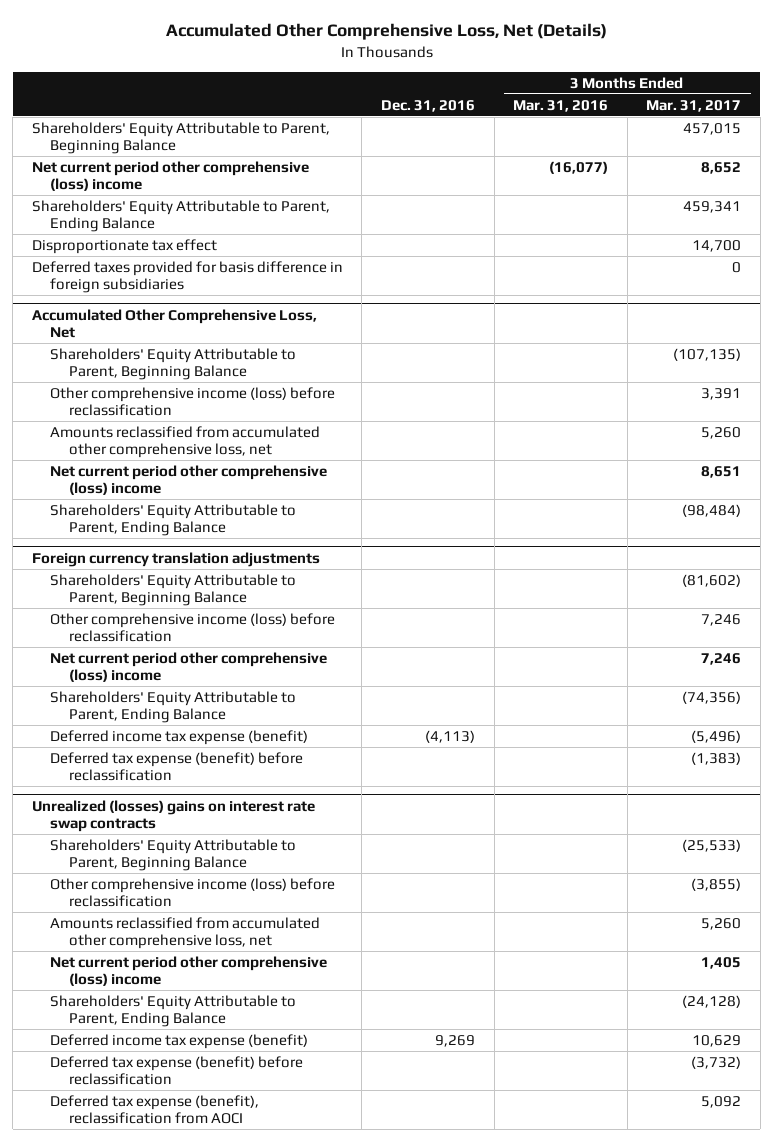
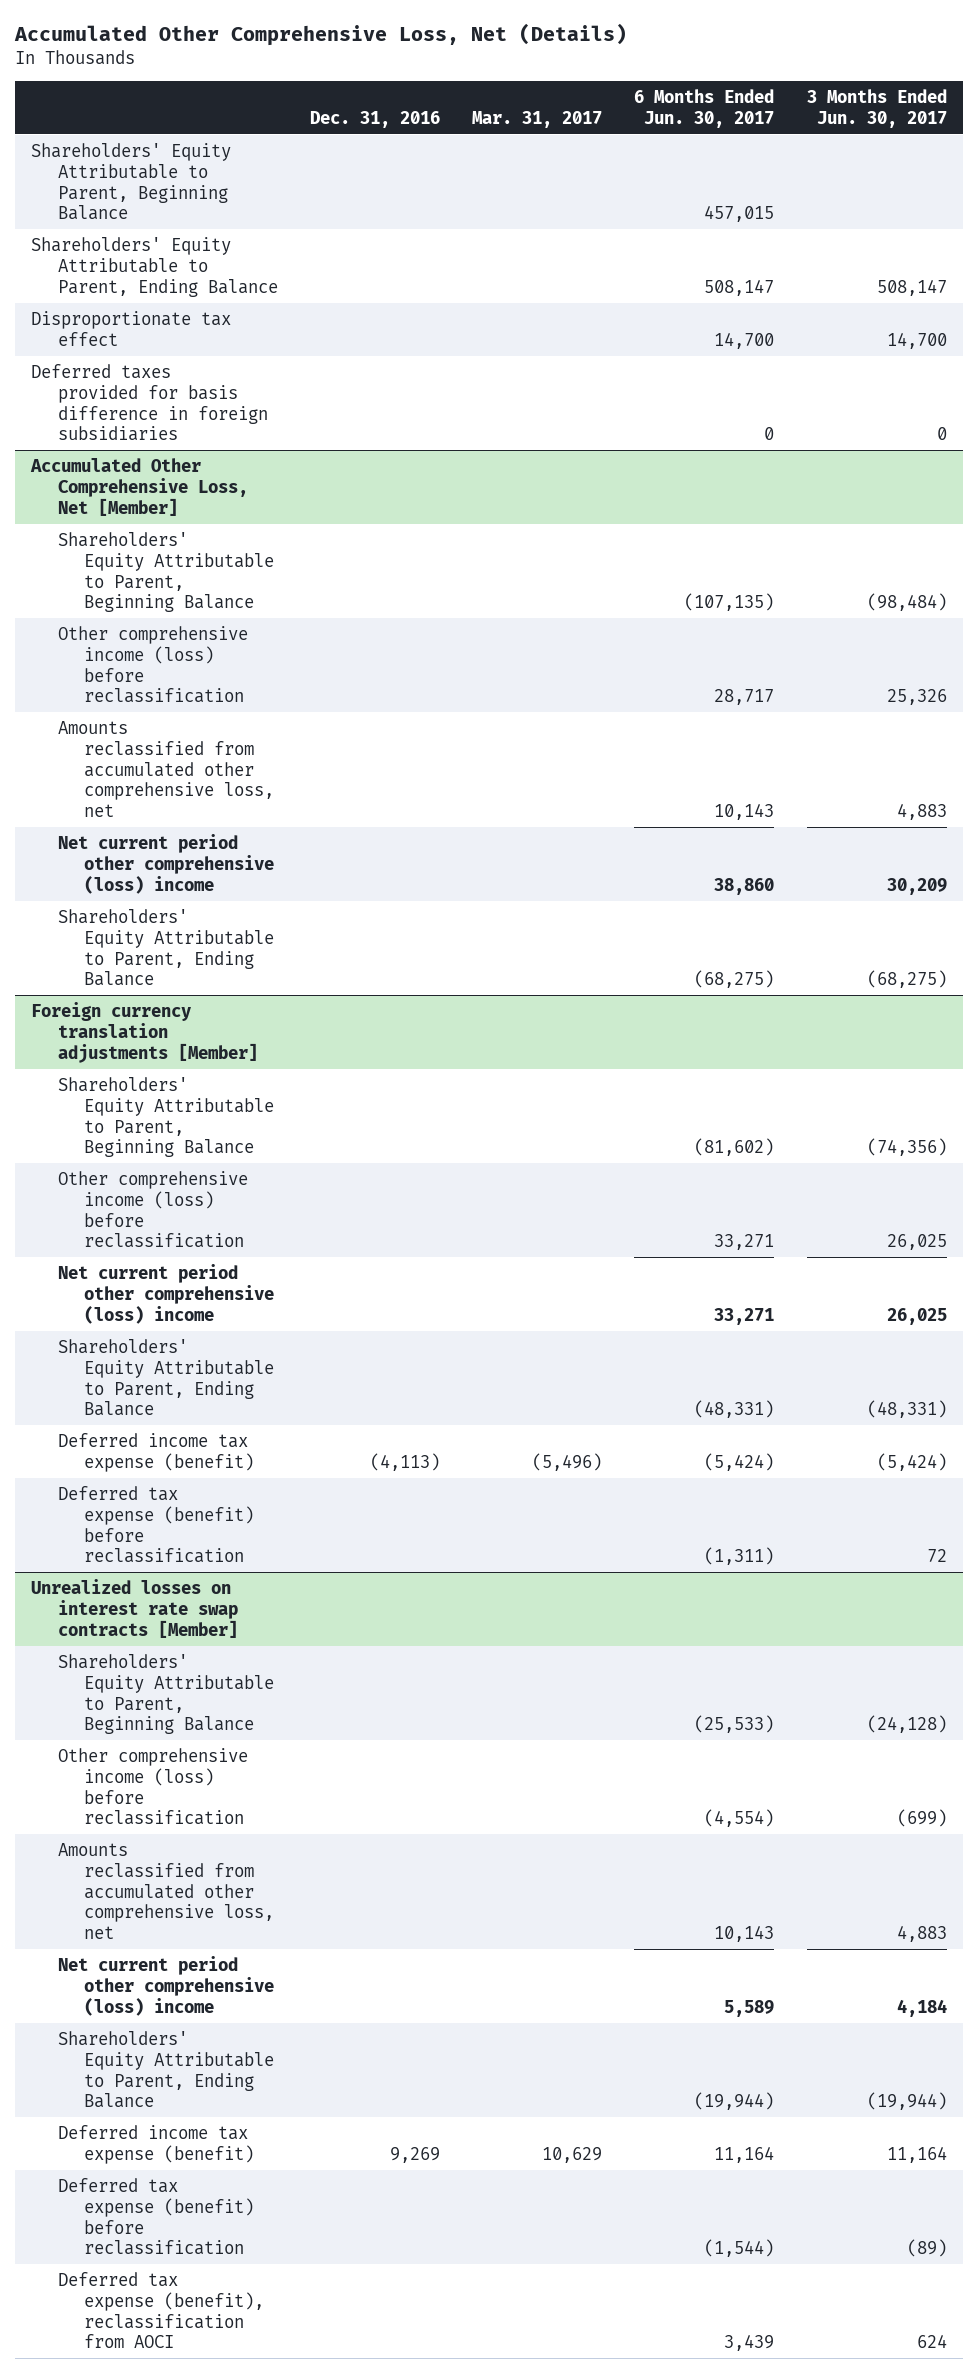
- | Dec. 31, 2016 | 3 Months Ended Mar. 31, 2016 | 3 Months Ended Mar. 31, 2017
+ | Dec. 31, 2016 | Mar. 31, 2017 | 6 Months Ended Jun. 30, 2017 | 3 Months Ended Jun. 30, 2017
- Net current period other comprehensive (loss) income | | (16,077) | 8,652
- Accumulated Other Comprehensive Loss, Net
+ Accumulated Other Comprehensive Loss, Net [Member]
- Foreign currency translation adjustments
+ Foreign currency translation adjustments [Member]
- Unrealized (losses) gains on interest rate swap contracts
+ Unrealized losses on interest rate swap contracts [Member]

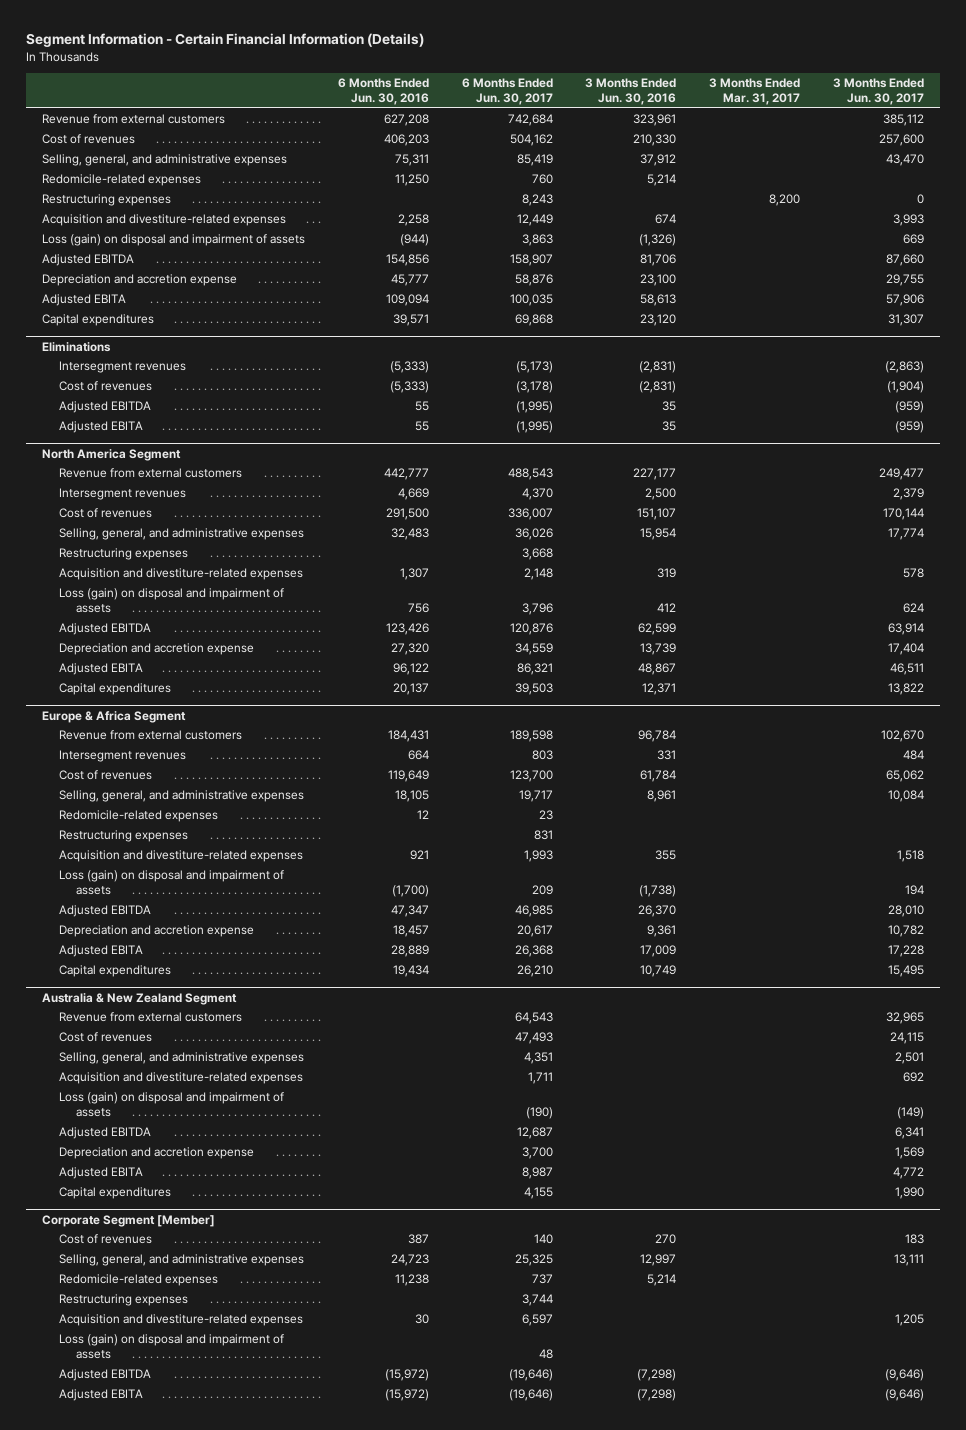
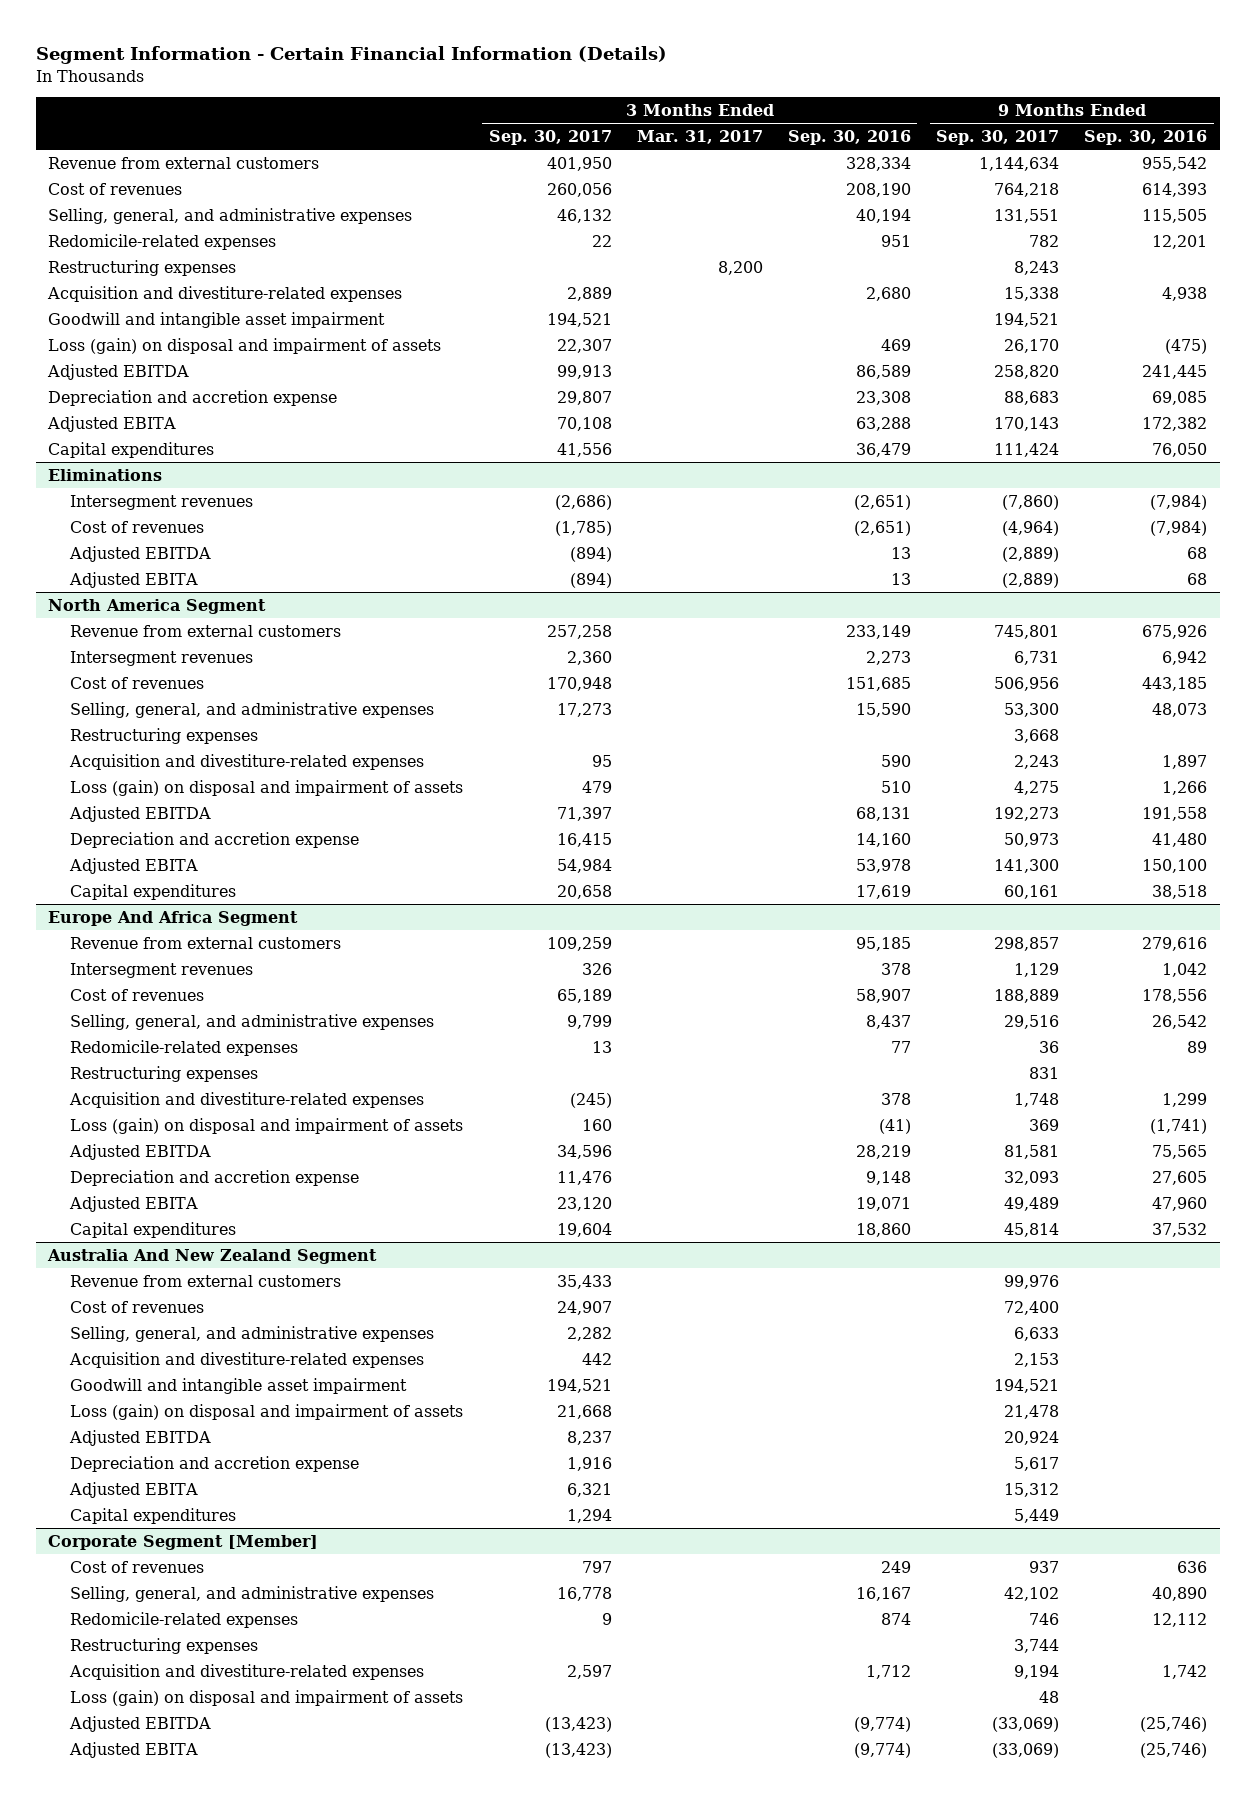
- | 6 Months Ended Jun. 30, 2016 | 6 Months Ended Jun. 30, 2017 | 3 Months Ended Jun. 30, 2016 | 3 Months Ended Mar. 31, 2017 | 3 Months Ended Jun. 30, 2017
+ | 3 Months Ended Sep. 30, 2017 | 3 Months Ended Mar. 31, 2017 | 3 Months Ended Sep. 30, 2016 | 9 Months Ended Sep. 30, 2017 | 9 Months Ended Sep. 30, 2016
+ Goodwill and intangible asset impairment | 194,521 | | | 194,521 |
- Europe & Africa Segment
+ Europe And Africa Segment
- Australia & New Zealand Segment
+ Australia And New Zealand Segment
+ Goodwill and intangible asset impairment | 194,521 | | | 194,521 |

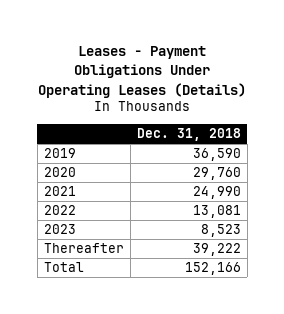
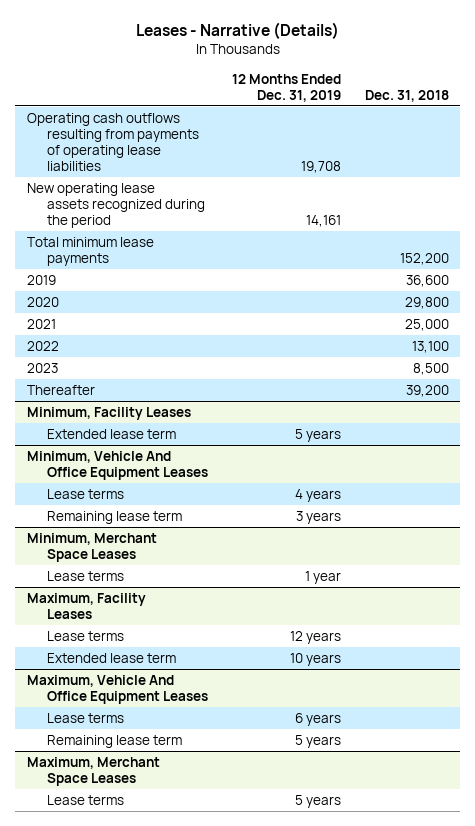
- Leases - Payment Obligations Under Operating Leases (Details)
+ Leases - Narrative (Details)
- | Dec. 31, 2018
+ | 12 Months Ended Dec. 31, 2019 | Dec. 31, 2018
- 2019 | 36,590
- 2020 | 29,760
- 2021 | 24,990
- 2022 | 13,081
- 2023 | 8,523
- Thereafter | 39,222
- Total | 152,166
+ Operating cash outflows resulting from payments of operating lease liabilities | 19,708 |
+ New operating lease assets recognized during the period | 14,161 |
+ Total minimum lease payments | | 152,200
+ 2019 | | 36,600
+ 2020 | | 29,800
+ 2021 | | 25,000
+ 2022 | | 13,100
+ 2023 | | 8,500
+ Thereafter | | 39,200
+ Minimum, Facility Leases
+ Extended lease term | 5 years |
+ Minimum, Vehicle And Office Equipment Leases
+ Lease terms | 4 years |
+ Remaining lease term | 3 years |
+ Minimum, Merchant Space Leases
+ Lease terms | 1 year |
+ Maximum, Facility Leases
+ Lease terms | 12 years |
+ Extended lease term | 10 years |
+ Maximum, Vehicle And Office Equipment Leases
+ Lease terms | 6 years |
+ Remaining lease term | 5 years |
+ Maximum, Merchant Space Leases
+ Lease terms | 5 years |

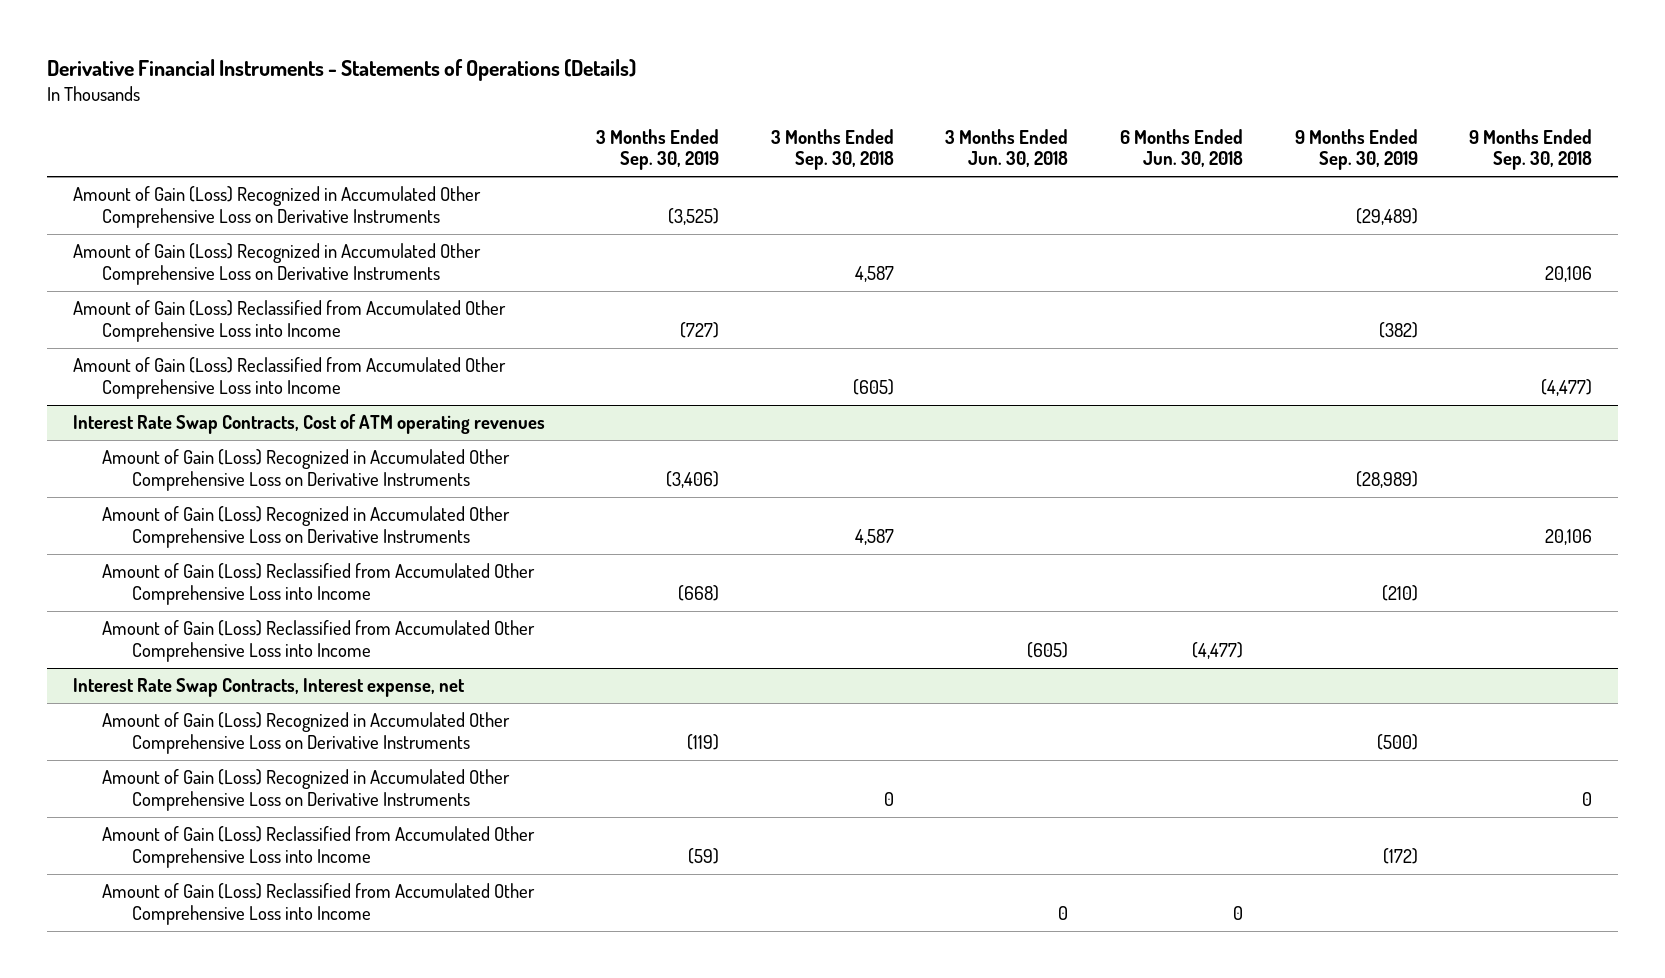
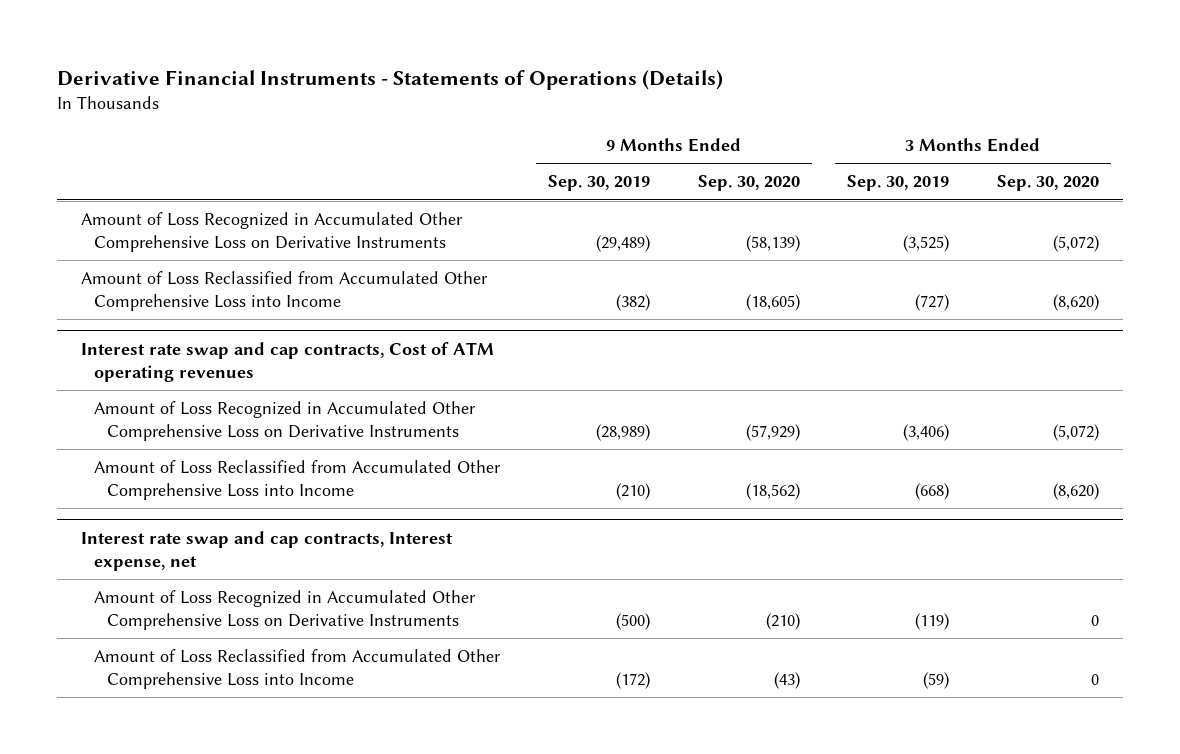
- | 3 Months Ended Sep. 30, 2019 | 3 Months Ended Sep. 30, 2018 | 3 Months Ended Jun. 30, 2018 | 6 Months Ended Jun. 30, 2018 | 9 Months Ended Sep. 30, 2019 | 9 Months Ended Sep. 30, 2018
+ | 9 Months Ended Sep. 30, 2019 | 9 Months Ended Sep. 30, 2020 | 3 Months Ended Sep. 30, 2019 | 3 Months Ended Sep. 30, 2020
- Amount of Gain (Loss) Recognized in Accumulated Other Comprehensive Loss on Derivative Instruments | (3,525) | | | | (29,489) |
- Amount of Gain (Loss) Recognized in Accumulated Other Comprehensive Loss on Derivative Instruments | | 4,587 | | | | 20,106
- Amount of Gain (Loss) Reclassified from Accumulated Other Comprehensive Loss into Income | (727) | | | | (382) |
- Amount of Gain (Loss) Reclassified from Accumulated Other Comprehensive Loss into Income | | (605) | | | | (4,477)
- Interest Rate Swap Contracts, Cost of ATM operating revenues
- Amount of Gain (Loss) Recognized in Accumulated Other Comprehensive Loss on Derivative Instruments | (3,406) | | | | (28,989) |
- Amount of Gain (Loss) Recognized in Accumulated Other Comprehensive Loss on Derivative Instruments | | 4,587 | | | | 20,106
- Amount of Gain (Loss) Reclassified from Accumulated Other Comprehensive Loss into Income | (668) | | | | (210) |
- Amount of Gain (Loss) Reclassified from Accumulated Other Comprehensive Loss into Income | | | (605) | (4,477) | |
- Interest Rate Swap Contracts, Interest expense, net
- Amount of Gain (Loss) Recognized in Accumulated Other Comprehensive Loss on Derivative Instruments | (119) | | | | (500) |
- Amount of Gain (Loss) Recognized in Accumulated Other Comprehensive Loss on Derivative Instruments | | 0 | | | | 0
- Amount of Gain (Loss) Reclassified from Accumulated Other Comprehensive Loss into Income | (59) | | | | (172) |
- Amount of Gain (Loss) Reclassified from Accumulated Other Comprehensive Loss into Income | | | 0 | 0 | |
+ Amount of Loss Recognized in Accumulated Other Comprehensive Loss on Derivative Instruments | (29,489) | (58,139) | (3,525) | (5,072)
+ Amount of Loss Reclassified from Accumulated Other Comprehensive Loss into Income | (382) | (18,605) | (727) | (8,620)
+ Interest rate swap and cap contracts, Cost of ATM operating revenues
+ Amount of Loss Recognized in Accumulated Other Comprehensive Loss on Derivative Instruments | (28,989) | (57,929) | (3,406) | (5,072)
+ Amount of Loss Reclassified from Accumulated Other Comprehensive Loss into Income | (210) | (18,562) | (668) | (8,620)
+ Interest rate swap and cap contracts, Interest expense, net
+ Amount of Loss Recognized in Accumulated Other Comprehensive Loss on Derivative Instruments | (500) | (210) | (119) | 0
+ Amount of Loss Reclassified from Accumulated Other Comprehensive Loss into Income | (172) | (43) | (59) | 0

